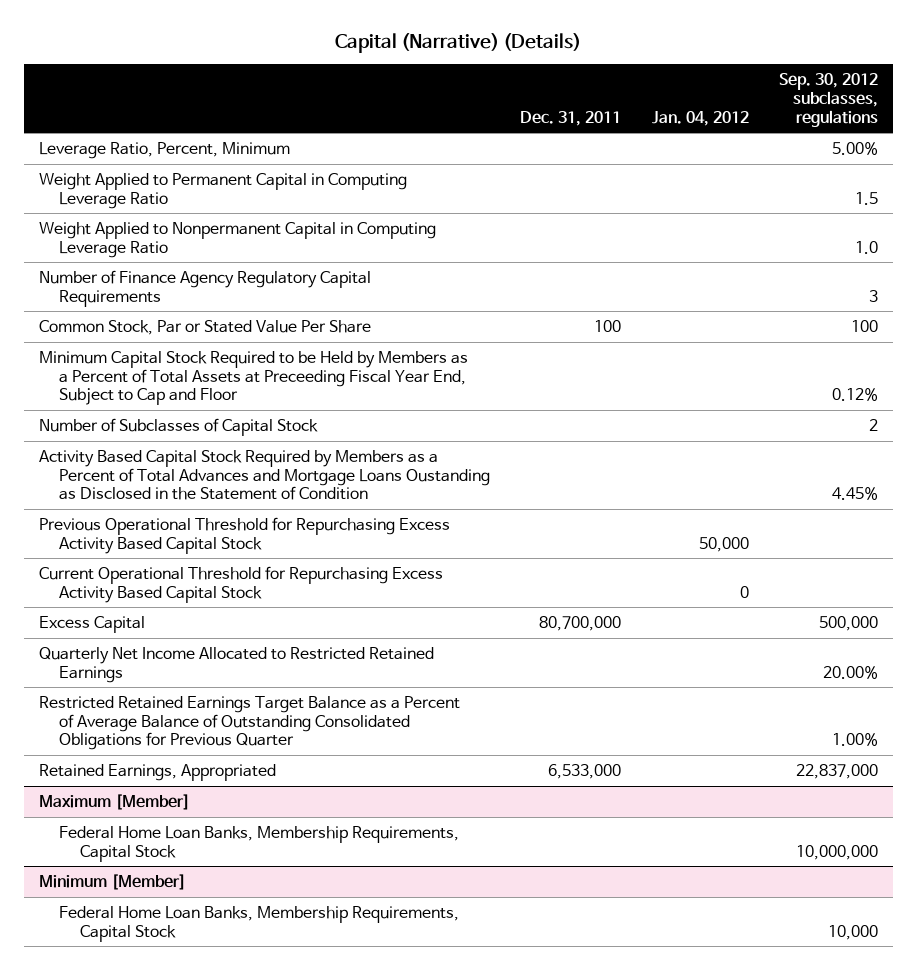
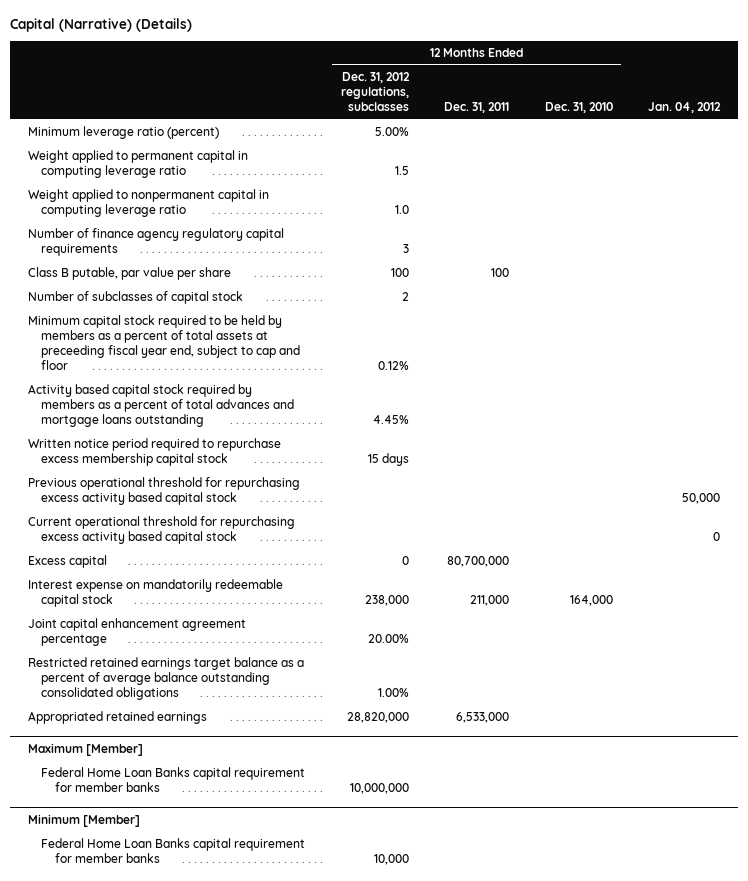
- | Dec. 31, 2011 | Jan. 04, 2012 | Sep. 30, 2012 subclasses, regulations
+ | 12 Months Ended Dec. 31, 2012 regulations, subclasses | 12 Months Ended Dec. 31, 2011 | 12 Months Ended Dec. 31, 2010 | Jan. 04, 2012
- Leverage Ratio, Percent, Minimum | | | 5.00%
- Weight Applied to Permanent Capital in Computing Leverage Ratio | | | 1.5
- Weight Applied to Nonpermanent Capital in Computing Leverage Ratio | | | 1.0
- Number of Finance Agency Regulatory Capital Requirements | | | 3
- Common Stock, Par or Stated Value Per Share | 100 | | 100
- Minimum Capital Stock Required to be Held by Members as a Percent of Total Assets at Preceeding Fiscal Year End, Subject to Cap and Floor | | | 0.12%
- Number of Subclasses of Capital Stock | | | 2
- Activity Based Capital Stock Required by Members as a Percent of Total Advances and Mortgage Loans Oustanding as Disclosed in the Statement of Condition | | | 4.45%
- Previous Operational Threshold for Repurchasing Excess Activity Based Capital Stock | | 50,000 |
- Current Operational Threshold for Repurchasing Excess Activity Based Capital Stock | | 0 |
- Excess Capital | 80,700,000 | | 500,000
- Quarterly Net Income Allocated to Restricted Retained Earnings | | | 20.00%
- Restricted Retained Earnings Target Balance as a Percent of Average Balance of Outstanding Consolidated Obligations for Previous Quarter | | | 1.00%
- Retained Earnings, Appropriated | 6,533,000 | | 22,837,000
+ Minimum leverage ratio (percent) | 5.00% | | |
+ Weight applied to permanent capital in computing leverage ratio | 1.5 | | |
+ Weight applied to nonpermanent capital in computing leverage ratio | 1.0 | | |
+ Number of finance agency regulatory capital requirements | 3 | | |
+ Class B putable, par value per share | 100 | 100 | |
+ Number of subclasses of capital stock | 2 | | |
+ Minimum capital stock required to be held by members as a percent of total assets at preceeding fiscal year end, subject to cap and floor | 0.12% | | |
+ Activity based capital stock required by members as a percent of total advances and mortgage loans outstanding | 4.45% | | |
+ Written notice period required to repurchase excess membership capital stock | 15 days | | |
+ Previous operational threshold for repurchasing excess activity based capital stock | | | | 50,000
+ Current operational threshold for repurchasing excess activity based capital stock | | | | 0
+ Excess capital | 0 | 80,700,000 | |
+ Interest expense on mandatorily redeemable capital stock | 238,000 | 211,000 | 164,000 |
+ Joint capital enhancement agreement percentage | 20.00% | | |
+ Restricted retained earnings target balance as a percent of average balance outstanding consolidated obligations | 1.00% | | |
+ Appropriated retained earnings | 28,820,000 | 6,533,000 | |
@ Maximum [Member]
- Federal Home Loan Banks, Membership Requirements, Capital Stock | | | 10,000,000
+ Federal Home Loan Banks capital requirement for member banks | 10,000,000 | | |
@ Minimum [Member]
- Federal Home Loan Banks, Membership Requirements, Capital Stock | | | 10,000
+ Federal Home Loan Banks capital requirement for member banks | 10,000 | | |

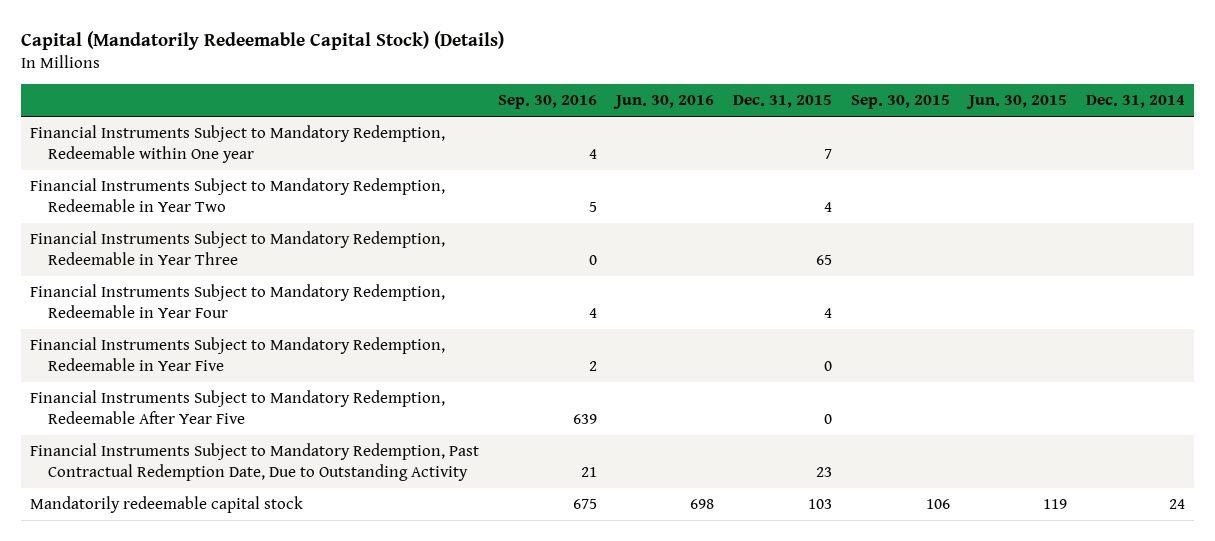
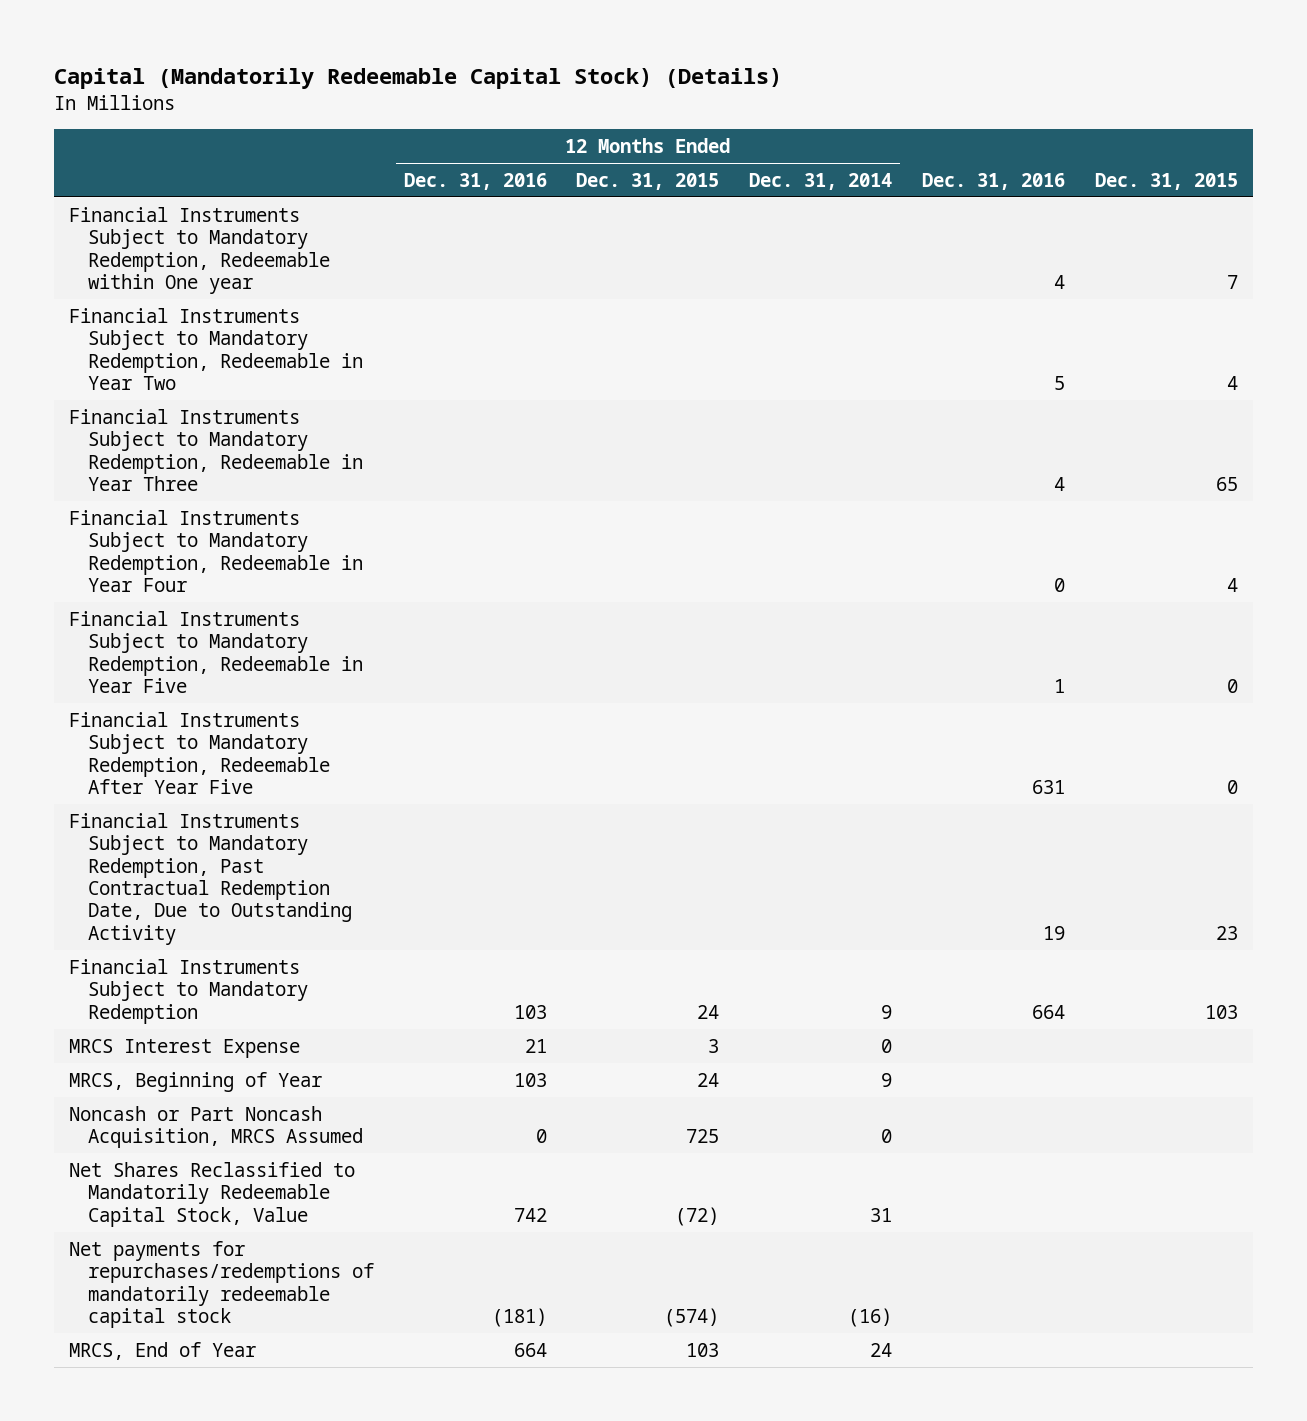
- | Sep. 30, 2016 | Jun. 30, 2016 | Dec. 31, 2015 | Sep. 30, 2015 | Jun. 30, 2015 | Dec. 31, 2014
+ | 12 Months Ended Dec. 31, 2016 | 12 Months Ended Dec. 31, 2015 | 12 Months Ended Dec. 31, 2014 | Dec. 31, 2016 | Dec. 31, 2015
- Mandatorily redeemable capital stock | 675 | 698 | 103 | 106 | 119 | 24
+ Financial Instruments Subject to Mandatory Redemption | 103 | 24 | 9 | 664 | 103
+ MRCS Interest Expense | 21 | 3 | 0 | |
+ MRCS, Beginning of Year | 103 | 24 | 9 | |
+ Noncash or Part Noncash Acquisition, MRCS Assumed | 0 | 725 | 0 | |
+ Net Shares Reclassified to Mandatorily Redeemable Capital Stock, Value | 742 | (72) | 31 | |
+ Net payments for repurchases/redemptions of mandatorily redeemable capital stock | (181) | (574) | (16) | |
+ MRCS, End of Year | 664 | 103 | 24 | |

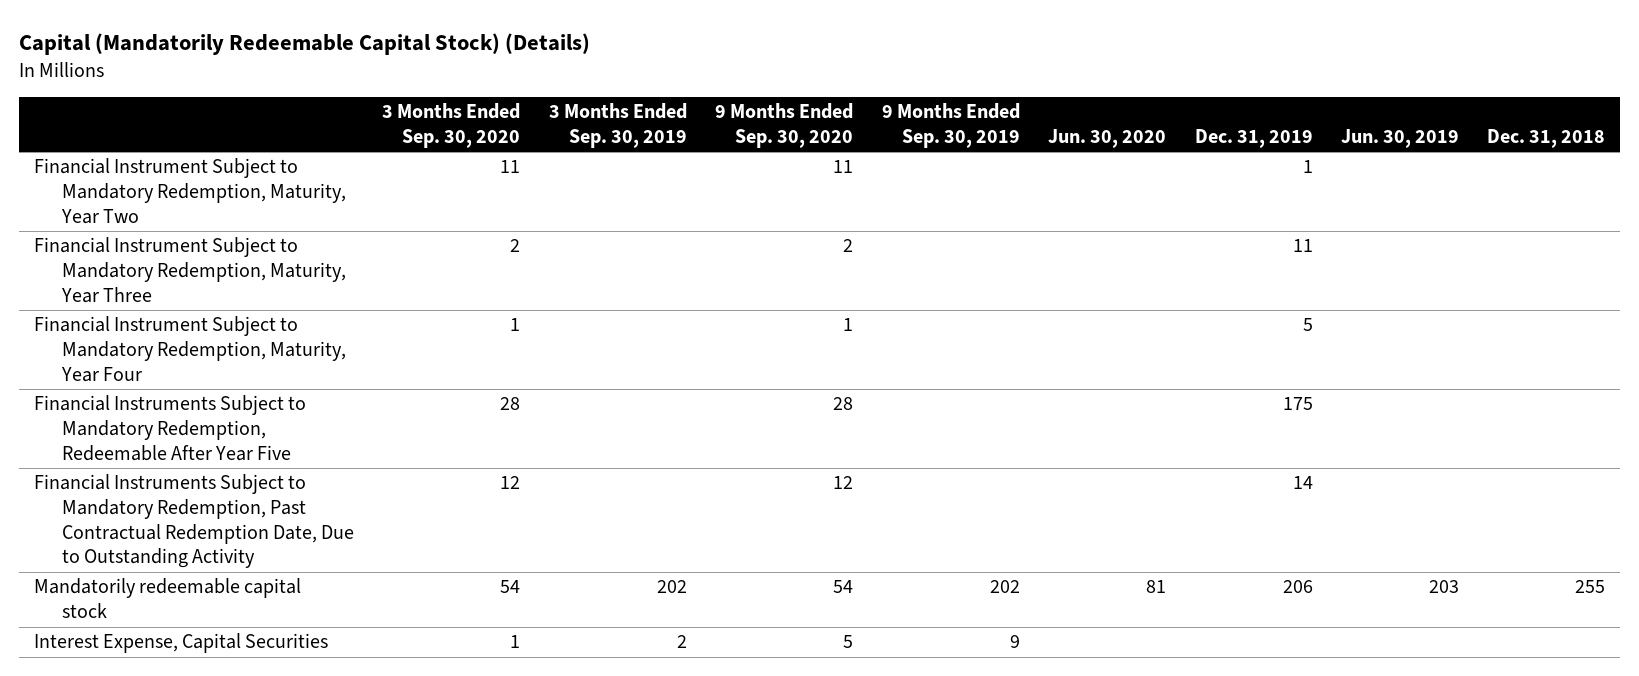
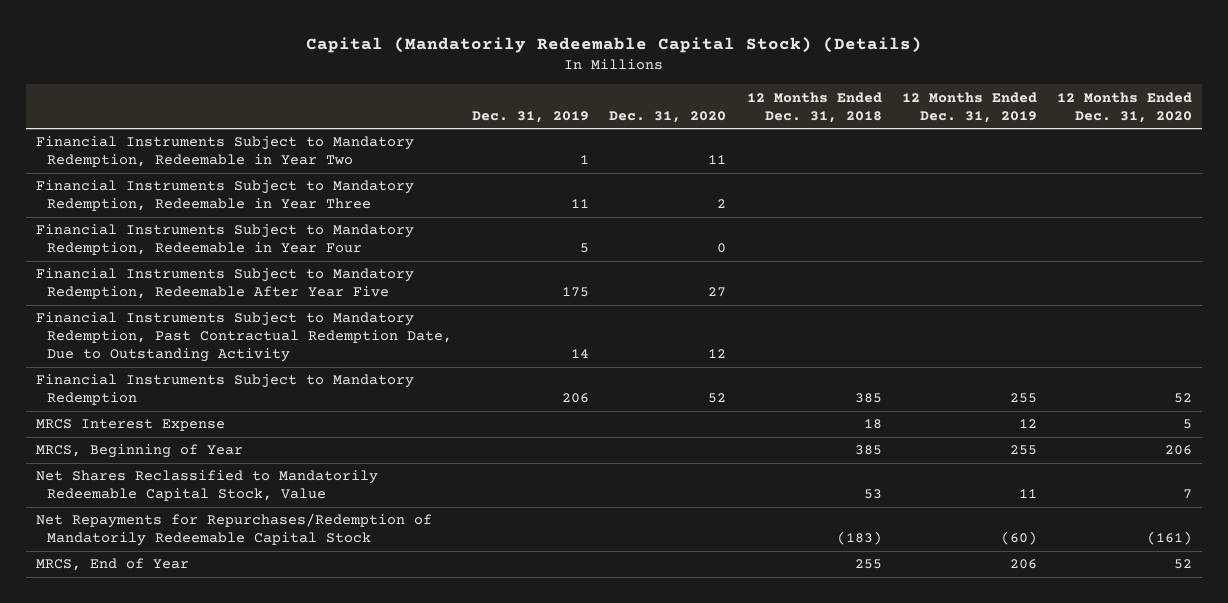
- | 3 Months Ended Sep. 30, 2020 | 3 Months Ended Sep. 30, 2019 | 9 Months Ended Sep. 30, 2020 | 9 Months Ended Sep. 30, 2019 | Jun. 30, 2020 | Dec. 31, 2019 | Jun. 30, 2019 | Dec. 31, 2018
+ | Dec. 31, 2019 | Dec. 31, 2020 | 12 Months Ended Dec. 31, 2018 | 12 Months Ended Dec. 31, 2019 | 12 Months Ended Dec. 31, 2020
- Financial Instrument Subject to Mandatory Redemption, Maturity, Year Two | 11 | | 11 | | | 1 | |
- Financial Instrument Subject to Mandatory Redemption, Maturity, Year Three | 2 | | 2 | | | 11 | |
- Financial Instrument Subject to Mandatory Redemption, Maturity, Year Four | 1 | | 1 | | | 5 | |
+ Financial Instruments Subject to Mandatory Redemption, Redeemable in Year Two | 1 | 11 | | |
+ Financial Instruments Subject to Mandatory Redemption, Redeemable in Year Three | 11 | 2 | | |
+ Financial Instruments Subject to Mandatory Redemption, Redeemable in Year Four | 5 | 0 | | |
- Mandatorily redeemable capital stock | 54 | 202 | 54 | 202 | 81 | 206 | 203 | 255
- Interest Expense, Capital Securities | 1 | 2 | 5 | 9 | | | |
+ Financial Instruments Subject to Mandatory Redemption | 206 | 52 | 385 | 255 | 52
+ MRCS Interest Expense | | | 18 | 12 | 5
+ MRCS, Beginning of Year | | | 385 | 255 | 206
+ Net Shares Reclassified to Mandatorily Redeemable Capital Stock, Value | | | 53 | 11 | 7
+ Net Repayments for Repurchases/Redemption of Mandatorily Redeemable Capital Stock | | | (183) | (60) | (161)
+ MRCS, End of Year | | | 255 | 206 | 52

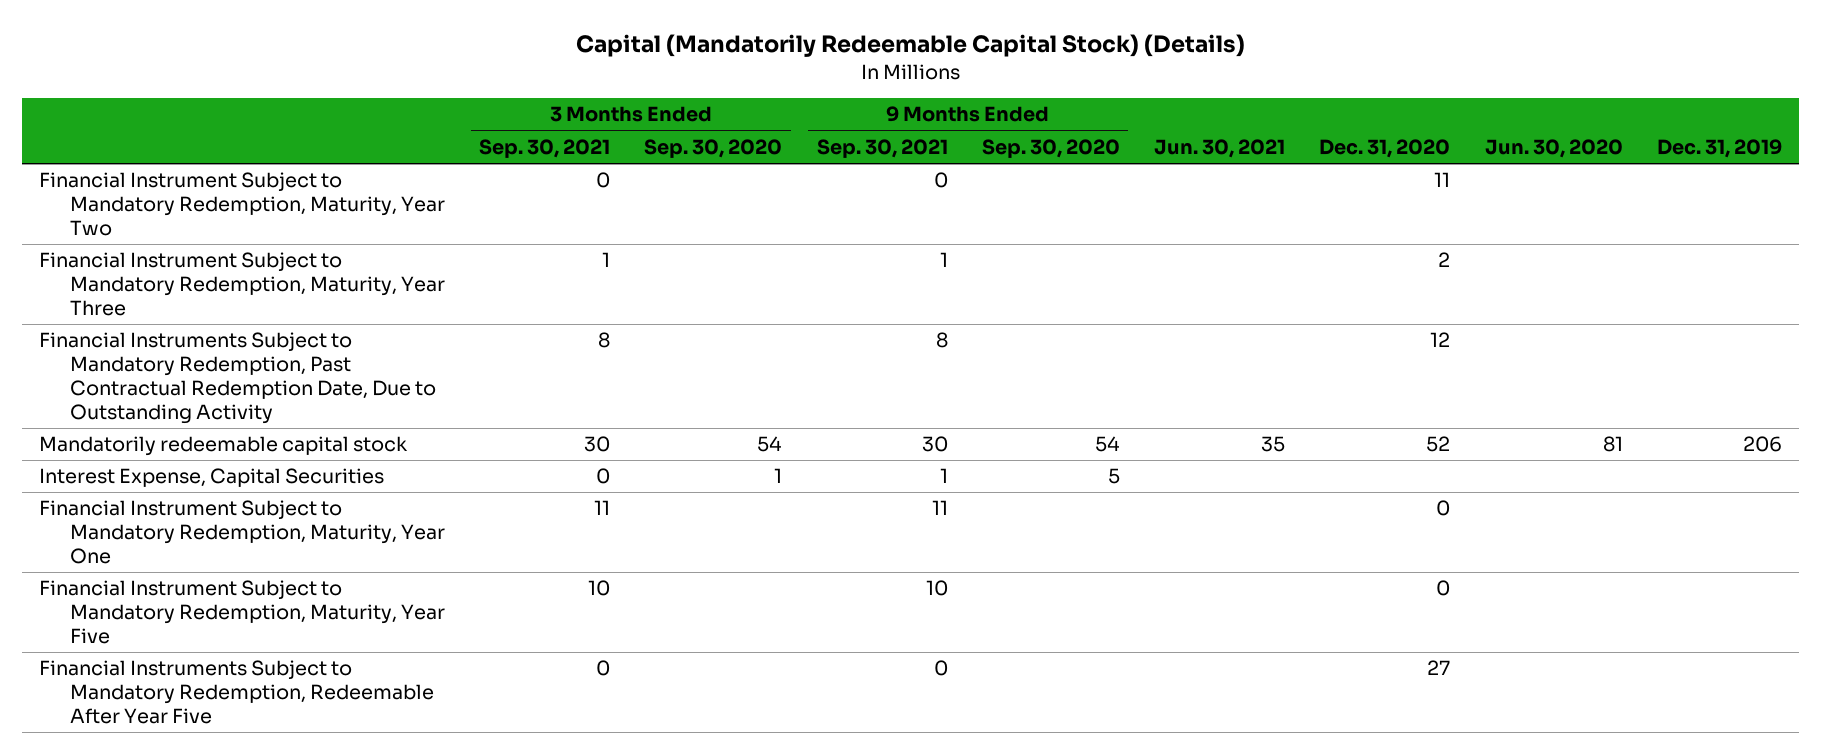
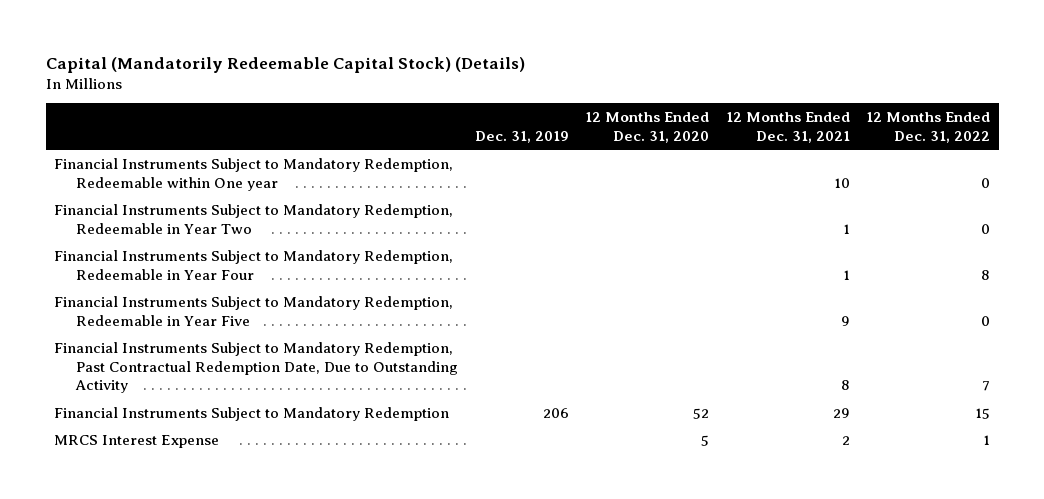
- | 3 Months Ended Sep. 30, 2021 | 3 Months Ended Sep. 30, 2020 | 9 Months Ended Sep. 30, 2021 | 9 Months Ended Sep. 30, 2020 | Jun. 30, 2021 | Dec. 31, 2020 | Jun. 30, 2020 | Dec. 31, 2019
+ | Dec. 31, 2019 | 12 Months Ended Dec. 31, 2020 | 12 Months Ended Dec. 31, 2021 | 12 Months Ended Dec. 31, 2022
- Financial Instrument Subject to Mandatory Redemption, Maturity, Year Two | 0 | | 0 | | | 11 | |
- Financial Instrument Subject to Mandatory Redemption, Maturity, Year Three | 1 | | 1 | | | 2 | |
+ Financial Instruments Subject to Mandatory Redemption, Redeemable within One year | | | 10 | 0
+ Financial Instruments Subject to Mandatory Redemption, Redeemable in Year Two | | | 1 | 0
+ Financial Instruments Subject to Mandatory Redemption, Redeemable in Year Four | | | 1 | 8
+ Financial Instruments Subject to Mandatory Redemption, Redeemable in Year Five | | | 9 | 0
- Mandatorily redeemable capital stock | 30 | 54 | 30 | 54 | 35 | 52 | 81 | 206
- Interest Expense, Capital Securities | 0 | 1 | 1 | 5 | | | |
- Financial Instrument Subject to Mandatory Redemption, Maturity, Year One | 11 | | 11 | | | 0 | |
- Financial Instrument Subject to Mandatory Redemption, Maturity, Year Five | 10 | | 10 | | | 0 | |
- Financial Instruments Subject to Mandatory Redemption, Redeemable After Year Five | 0 | | 0 | | | 27 | |
+ Financial Instruments Subject to Mandatory Redemption | 206 | 52 | 29 | 15
+ MRCS Interest Expense | | 5 | 2 | 1

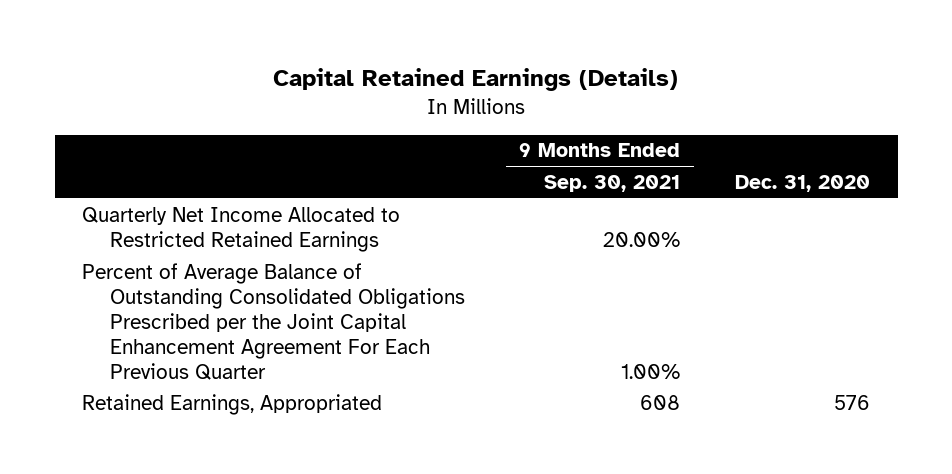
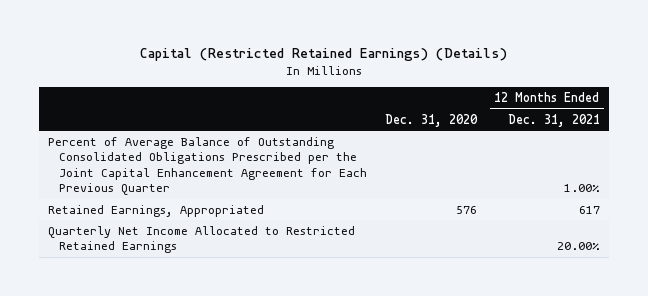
- Capital Retained Earnings (Details)
+ Capital (Restricted Retained Earnings) (Details)
- | 9 Months Ended Sep. 30, 2021 | Dec. 31, 2020
+ | Dec. 31, 2020 | 12 Months Ended Dec. 31, 2021
- Percent of Average Balance of Outstanding Consolidated Obligations Prescribed per the Joint Capital Enhancement Agreement For Each Previous Quarter | 1.00% |
+ Percent of Average Balance of Outstanding Consolidated Obligations Prescribed per the Joint Capital Enhancement Agreement for Each Previous Quarter | | 1.00%
moved down: Quarterly Net Income Allocated to Restricted Retained Earnings | | 20.00%

